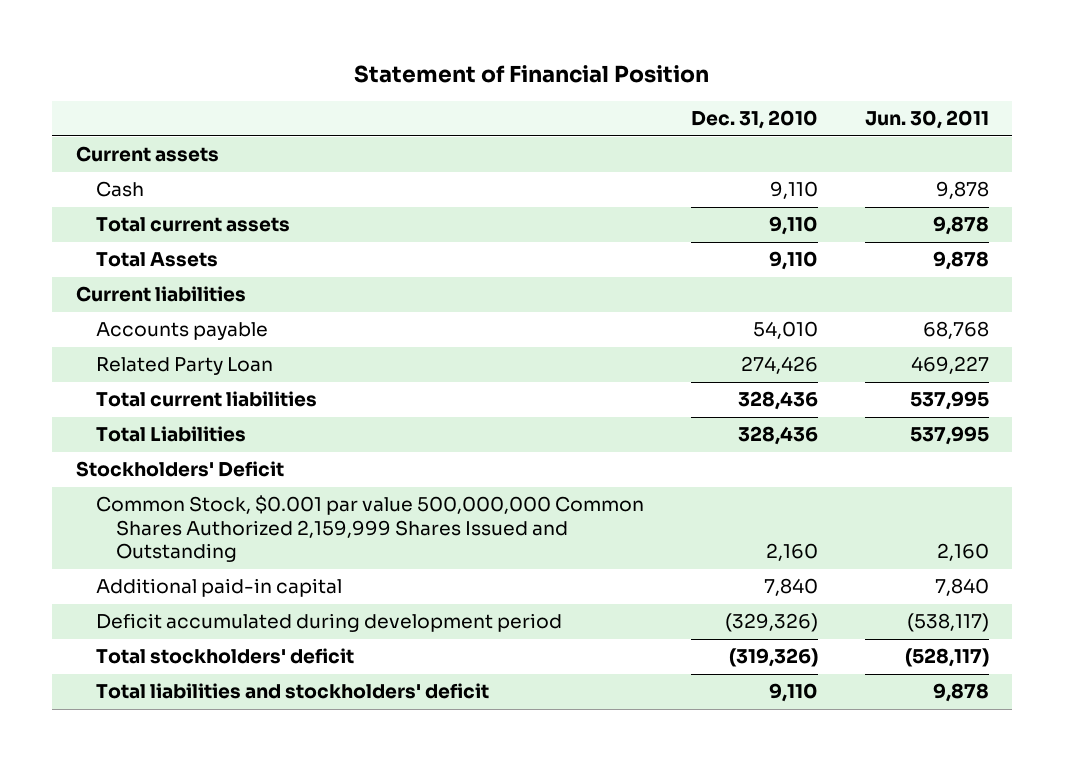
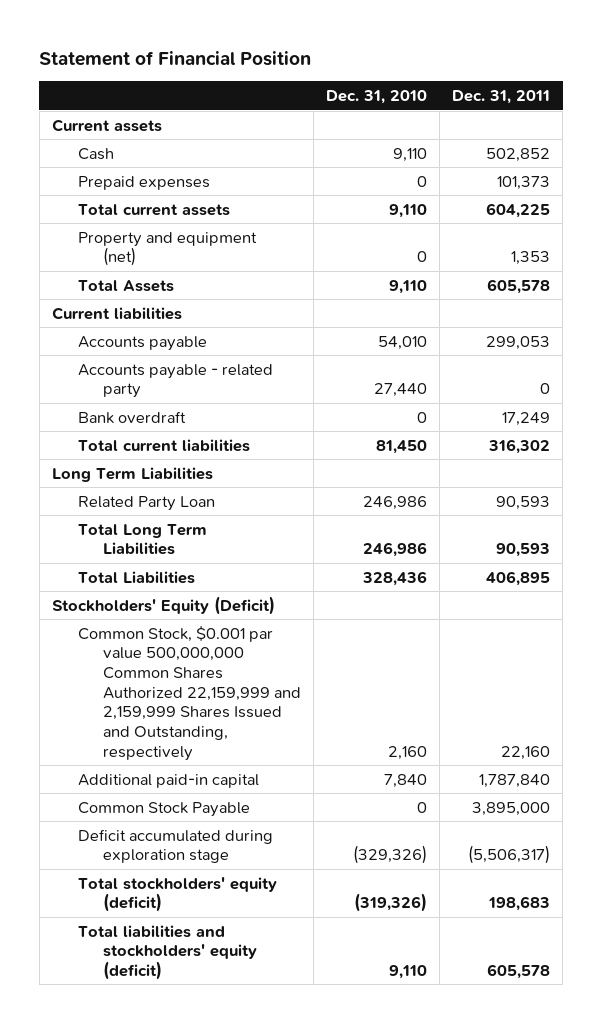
- | Dec. 31, 2010 | Jun. 30, 2011
+ | Dec. 31, 2010 | Dec. 31, 2011
+ Prepaid expenses | 0 | 101,373
+ Property and equipment (net) | 0 | 1,353
- Related Party Loan | 274,426 | 469,227
- Total current liabilities | 328,436 | 537,995
+ Accounts payable - related party | 27,440 | 0
+ Bank overdraft | 0 | 17,249
+ Total current liabilities | 81,450 | 316,302
+ Long Term Liabilities
+ Related Party Loan | 246,986 | 90,593
+ Total Long Term Liabilities | 246,986 | 90,593
- Stockholders' Deficit
- Common Stock, $0.001 par value 500,000,000 Common Shares Authorized 2,159,999 Shares Issued and Outstanding | 2,160 | 2,160
+ Stockholders' Equity (Deficit)
+ Common Stock, $0.001 par value 500,000,000 Common Shares Authorized 22,159,999 and 2,159,999 Shares Issued and Outstanding, respectively | 2,160 | 22,160
- Deficit accumulated during development period | (329,326) | (538,117)
- Total stockholders' deficit | (319,326) | (528,117)
- Total liabilities and stockholders' deficit | 9,110 | 9,878
+ Common Stock Payable | 0 | 3,895,000
+ Deficit accumulated during exploration stage | (329,326) | (5,506,317)
+ Total stockholders' equity (deficit) | (319,326) | 198,683
+ Total liabilities and stockholders' equity (deficit) | 9,110 | 605,578

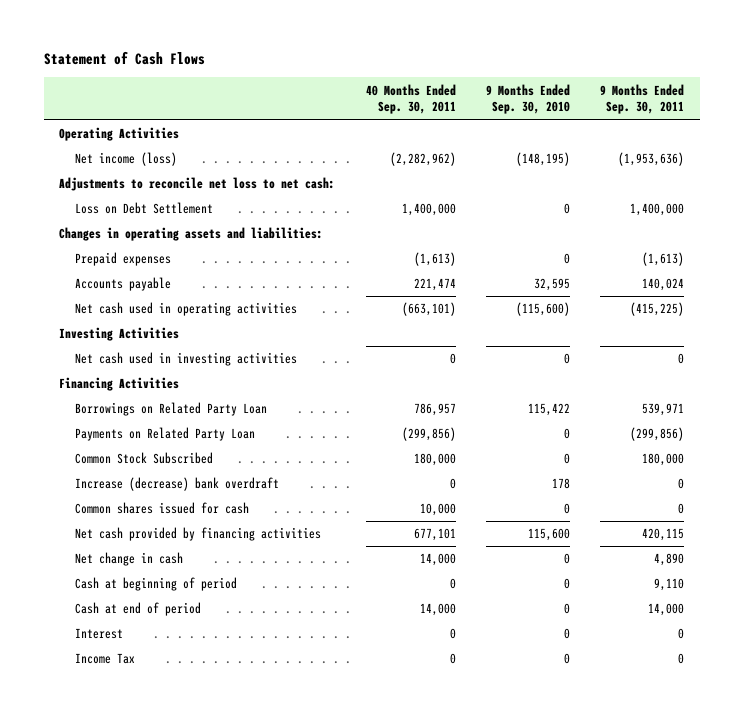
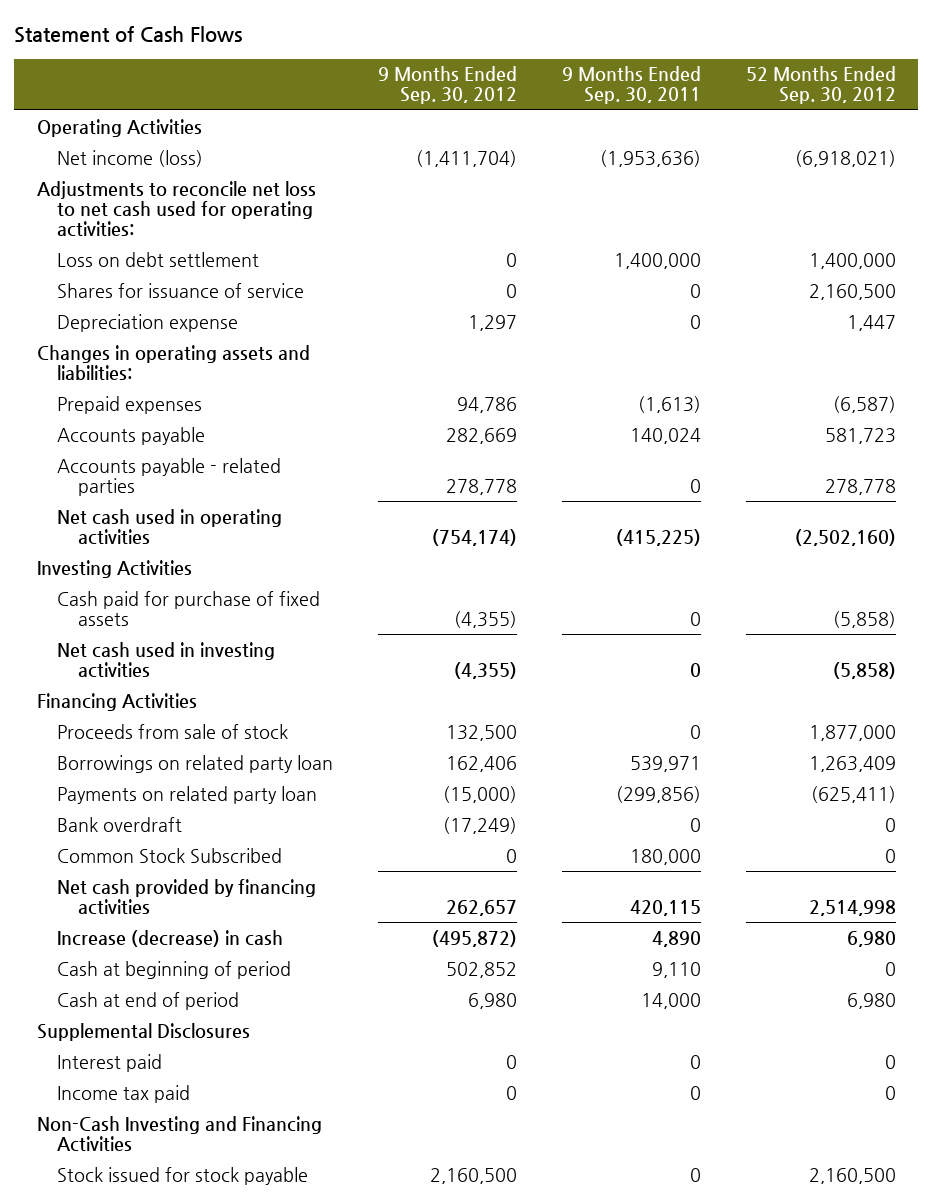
- | 40 Months Ended Sep. 30, 2011 | 9 Months Ended Sep. 30, 2010 | 9 Months Ended Sep. 30, 2011
+ | 9 Months Ended Sep. 30, 2012 | 9 Months Ended Sep. 30, 2011 | 52 Months Ended Sep. 30, 2012
- Adjustments to reconcile net loss to net cash:
- Loss on Debt Settlement | 1,400,000 | 0 | 1,400,000
+ Adjustments to reconcile net loss to net cash used for operating activities:
+ Loss on debt settlement | 0 | 1,400,000 | 1,400,000
+ Shares for issuance of service | 0 | 0 | 2,160,500
+ Depreciation expense | 1,297 | 0 | 1,447
+ Accounts payable - related parties | 278,778 | 0 | 278,778
+ Cash paid for purchase of fixed assets | (4,355) | 0 | (5,858)
- Borrowings on Related Party Loan | 786,957 | 115,422 | 539,971
- Payments on Related Party Loan | (299,856) | 0 | (299,856)
+ Proceeds from sale of stock | 132,500 | 0 | 1,877,000
+ Borrowings on related party loan | 162,406 | 539,971 | 1,263,409
+ Payments on related party loan | (15,000) | (299,856) | (625,411)
+ Bank overdraft | (17,249) | 0 | 0
- Increase (decrease) bank overdraft | 0 | 178 | 0
- Common shares issued for cash | 10,000 | 0 | 0
- Net change in cash | 14,000 | 0 | 4,890
+ Increase (decrease) in cash | (495,872) | 4,890 | 6,980
- Interest | 0 | 0 | 0
- Income Tax | 0 | 0 | 0
+ Supplemental Disclosures
+ Interest paid | 0 | 0 | 0
+ Income tax paid | 0 | 0 | 0
+ Non-Cash Investing and Financing Activities
+ Stock issued for stock payable | 2,160,500 | 0 | 2,160,500

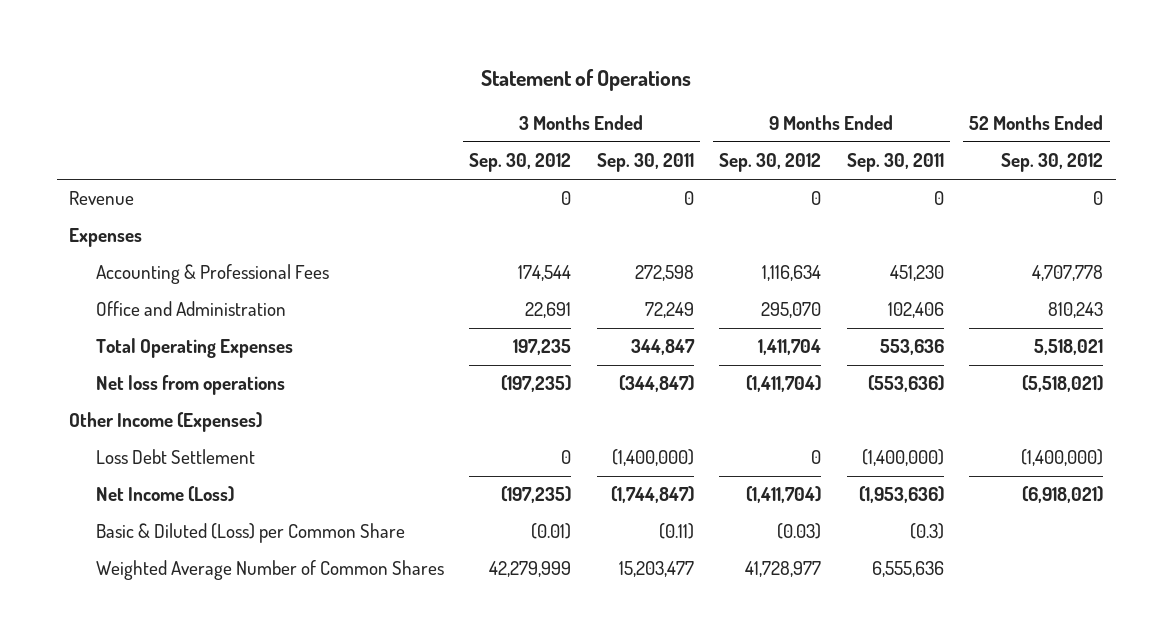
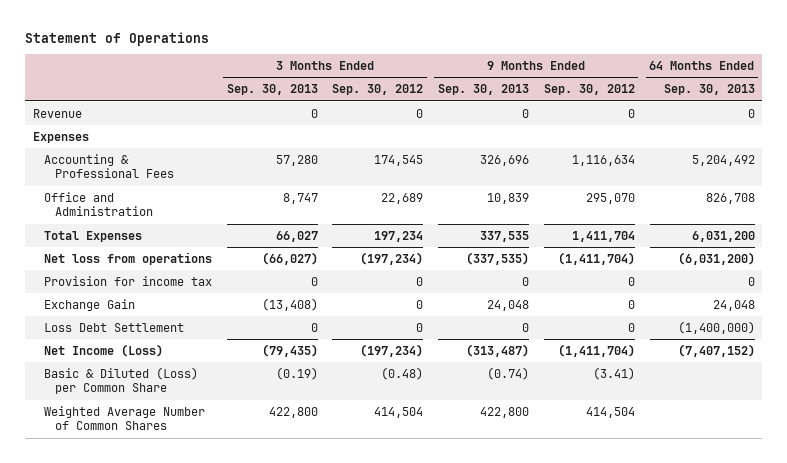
- | 3 Months Ended Sep. 30, 2012 | 3 Months Ended Sep. 30, 2011 | 9 Months Ended Sep. 30, 2012 | 9 Months Ended Sep. 30, 2011 | 52 Months Ended Sep. 30, 2012
+ | 3 Months Ended Sep. 30, 2013 | 3 Months Ended Sep. 30, 2012 | 9 Months Ended Sep. 30, 2013 | 9 Months Ended Sep. 30, 2012 | 64 Months Ended Sep. 30, 2013
- Accounting & Professional Fees | 174,544 | 272,598 | 1,116,634 | 451,230 | 4,707,778
- Office and Administration | 22,691 | 72,249 | 295,070 | 102,406 | 810,243
- Total Operating Expenses | 197,235 | 344,847 | 1,411,704 | 553,636 | 5,518,021
- Net loss from operations | (197,235) | (344,847) | (1,411,704) | (553,636) | (5,518,021)
- Other Income (Expenses)
+ Accounting & Professional Fees | 57,280 | 174,545 | 326,696 | 1,116,634 | 5,204,492
+ Office and Administration | 8,747 | 22,689 | 10,839 | 295,070 | 826,708
+ Total Expenses | 66,027 | 197,234 | 337,535 | 1,411,704 | 6,031,200
+ Net loss from operations | (66,027) | (197,234) | (337,535) | (1,411,704) | (6,031,200)
+ Provision for income tax | 0 | 0 | 0 | 0 | 0
+ Exchange Gain | (13,408) | 0 | 24,048 | 0 | 24,048
- Net Income (Loss) | (197,235) | (1,744,847) | (1,411,704) | (1,953,636) | (6,918,021)
- Basic & Diluted (Loss) per Common Share | (0.01) | (0.11) | (0.03) | (0.3) |
- Weighted Average Number of Common Shares | 42,279,999 | 15,203,477 | 41,728,977 | 6,555,636 |
+ Net Income (Loss) | (79,435) | (197,234) | (313,487) | (1,411,704) | (7,407,152)
+ Basic & Diluted (Loss) per Common Share | (0.19) | (0.48) | (0.74) | (3.41) |
+ Weighted Average Number of Common Shares | 422,800 | 414,504 | 422,800 | 414,504 |

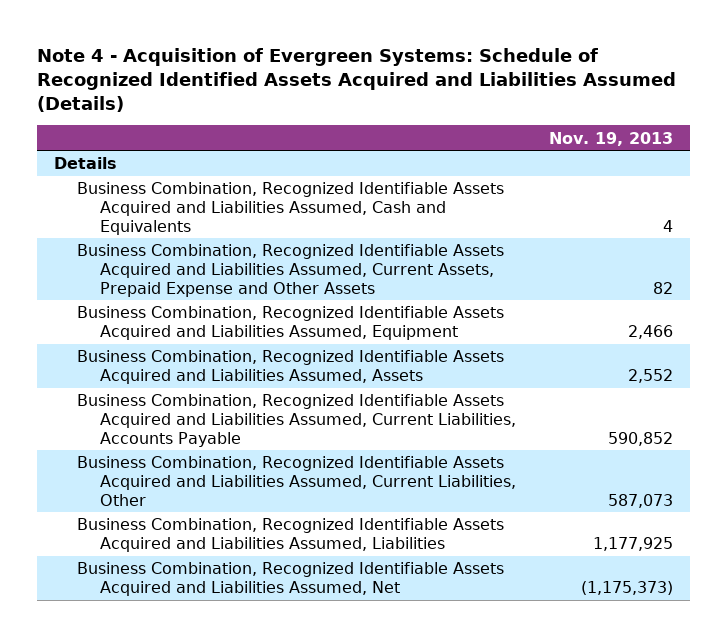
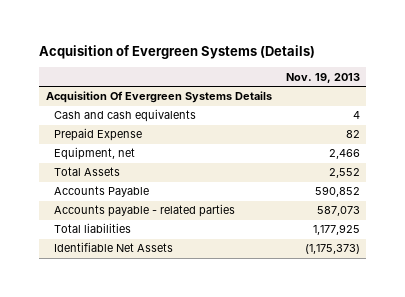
- Note 4 - Acquisition of Evergreen Systems: Schedule of Recognized Identified Assets Acquired and Liabilities Assumed (Details)
+ Acquisition of Evergreen Systems (Details)
- Details
- Business Combination, Recognized Identifiable Assets Acquired and Liabilities Assumed, Cash and Equivalents | 4
- Business Combination, Recognized Identifiable Assets Acquired and Liabilities Assumed, Current Assets, Prepaid Expense and Other Assets | 82
- Business Combination, Recognized Identifiable Assets Acquired and Liabilities Assumed, Equipment | 2,466
- Business Combination, Recognized Identifiable Assets Acquired and Liabilities Assumed, Assets | 2,552
- Business Combination, Recognized Identifiable Assets Acquired and Liabilities Assumed, Current Liabilities, Accounts Payable | 590,852
- Business Combination, Recognized Identifiable Assets Acquired and Liabilities Assumed, Current Liabilities, Other | 587,073
- Business Combination, Recognized Identifiable Assets Acquired and Liabilities Assumed, Liabilities | 1,177,925
- Business Combination, Recognized Identifiable Assets Acquired and Liabilities Assumed, Net | (1,175,373)
+ Acquisition Of Evergreen Systems Details
+ Cash and cash equivalents | 4
+ Prepaid Expense | 82
+ Equipment, net | 2,466
+ Total Assets | 2,552
+ Accounts Payable | 590,852
+ Accounts payable - related parties | 587,073
+ Total liabilities | 1,177,925
+ Identifiable Net Assets | (1,175,373)

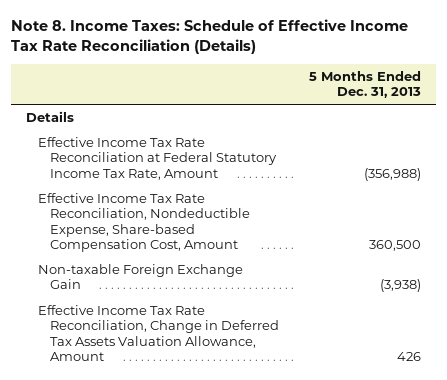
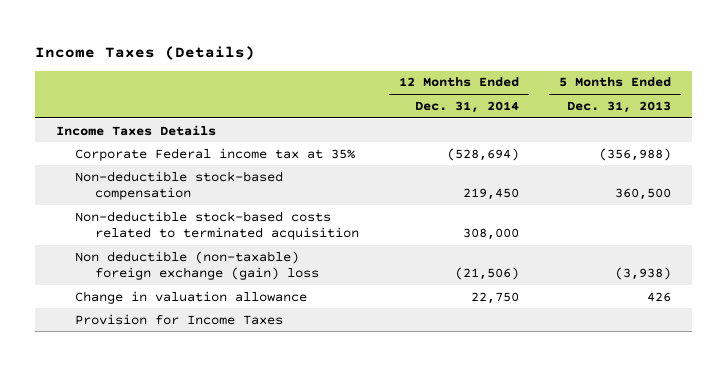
- Note 8. Income Taxes: Schedule of Effective Income Tax Rate Reconciliation (Details)
+ Income Taxes (Details)
- | 5 Months Ended Dec. 31, 2013
+ | 12 Months Ended Dec. 31, 2014 | 5 Months Ended Dec. 31, 2013
- Details
- Effective Income Tax Rate Reconciliation at Federal Statutory Income Tax Rate, Amount | (356,988)
- Effective Income Tax Rate Reconciliation, Nondeductible Expense, Share-based Compensation Cost, Amount | 360,500
- Non-taxable Foreign Exchange Gain | (3,938)
- Effective Income Tax Rate Reconciliation, Change in Deferred Tax Assets Valuation Allowance, Amount | 426
+ Income Taxes Details
+ Corporate Federal income tax at 35% | (528,694) | (356,988)
+ Non-deductible stock-based compensation | 219,450 | 360,500
+ Non-deductible stock-based costs related to terminated acquisition | 308,000 |
+ Non deductible (non-taxable) foreign exchange (gain) loss | (21,506) | (3,938)
+ Change in valuation allowance | 22,750 | 426
+ Provision for Income Taxes

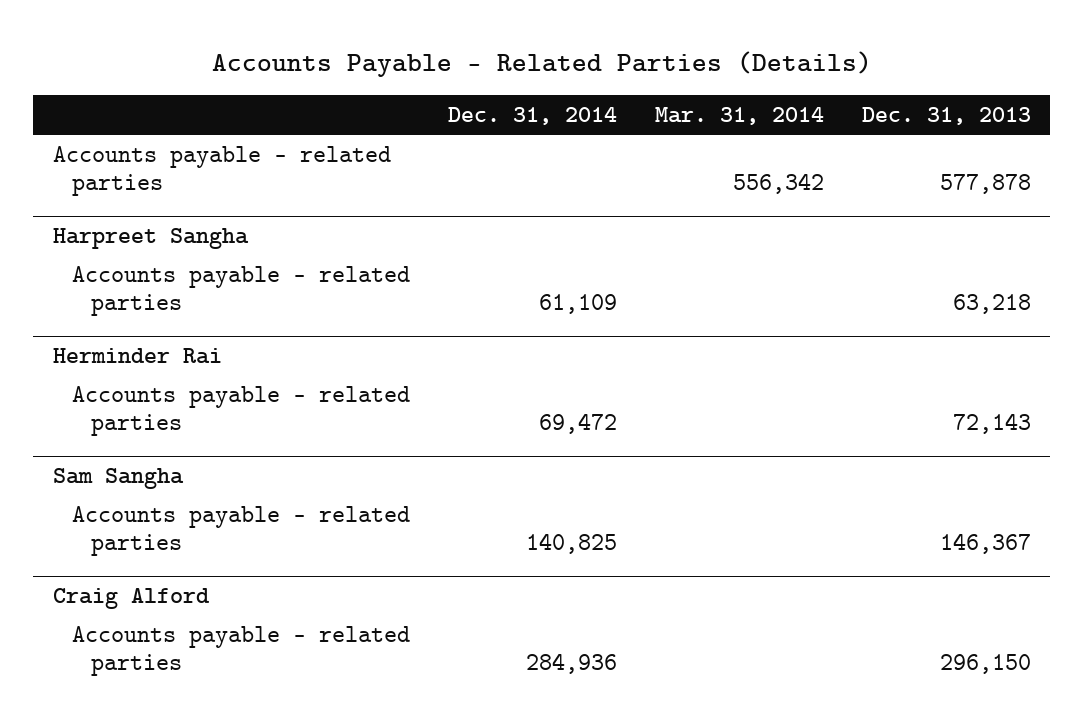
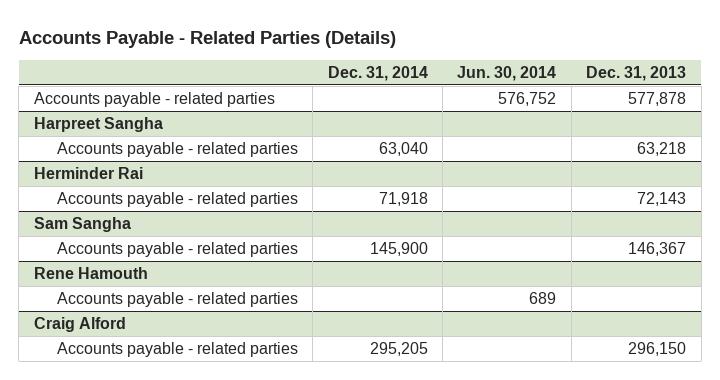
- | Dec. 31, 2014 | Mar. 31, 2014 | Dec. 31, 2013
+ | Dec. 31, 2014 | Jun. 30, 2014 | Dec. 31, 2013
@ Harpreet Sangha
- Accounts payable - related parties | 61,109 | | 63,218
+ Accounts payable - related parties | 63,040 | | 63,218
@ Herminder Rai
- Accounts payable - related parties | 69,472 | | 72,143
+ Accounts payable - related parties | 71,918 | | 72,143
@ Sam Sangha
- Accounts payable - related parties | 140,825 | | 146,367
+ Accounts payable - related parties | 145,900 | | 146,367
+ Rene Hamouth
+ Accounts payable - related parties | | 689 |
@ Craig Alford
- Accounts payable - related parties | 284,936 | | 296,150
+ Accounts payable - related parties | 295,205 | | 296,150

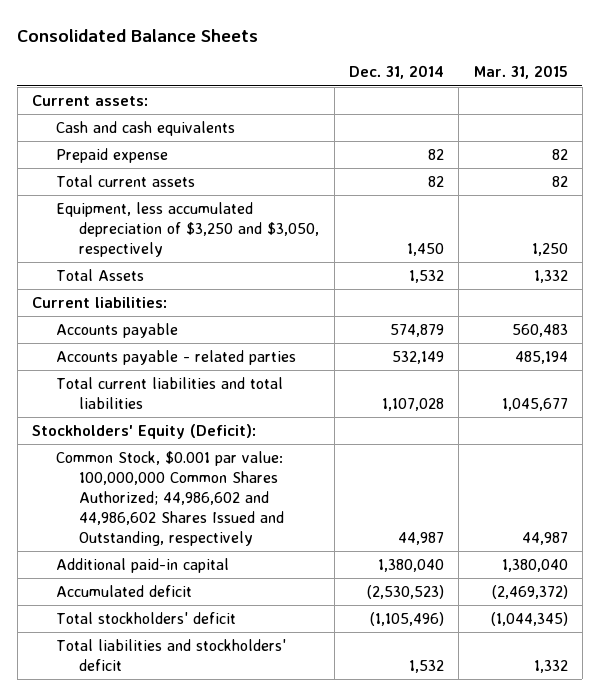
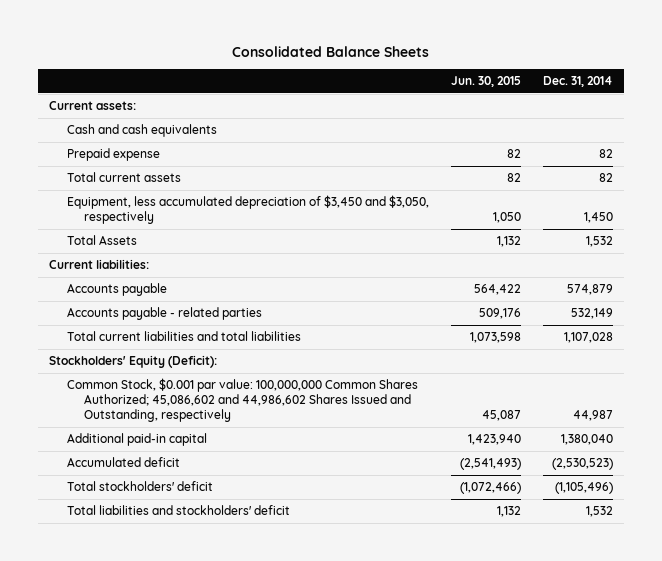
- | Dec. 31, 2014 | Mar. 31, 2015
+ | Jun. 30, 2015 | Dec. 31, 2014
- Equipment, less accumulated depreciation of $3,250 and $3,050, respectively | 1,450 | 1,250
+ Equipment, less accumulated depreciation of $3,450 and $3,050, respectively | 1,050 | 1,450
- Common Stock, $0.001 par value: 100,000,000 Common Shares Authorized; 44,986,602 and 44,986,602 Shares Issued and Outstanding, respectively | 44,987 | 44,987
+ Common Stock, $0.001 par value: 100,000,000 Common Shares Authorized; 45,086,602 and 44,986,602 Shares Issued and Outstanding, respectively | 45,087 | 44,987

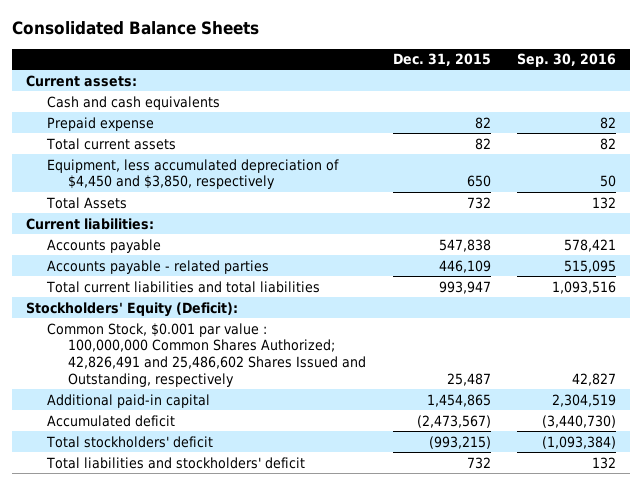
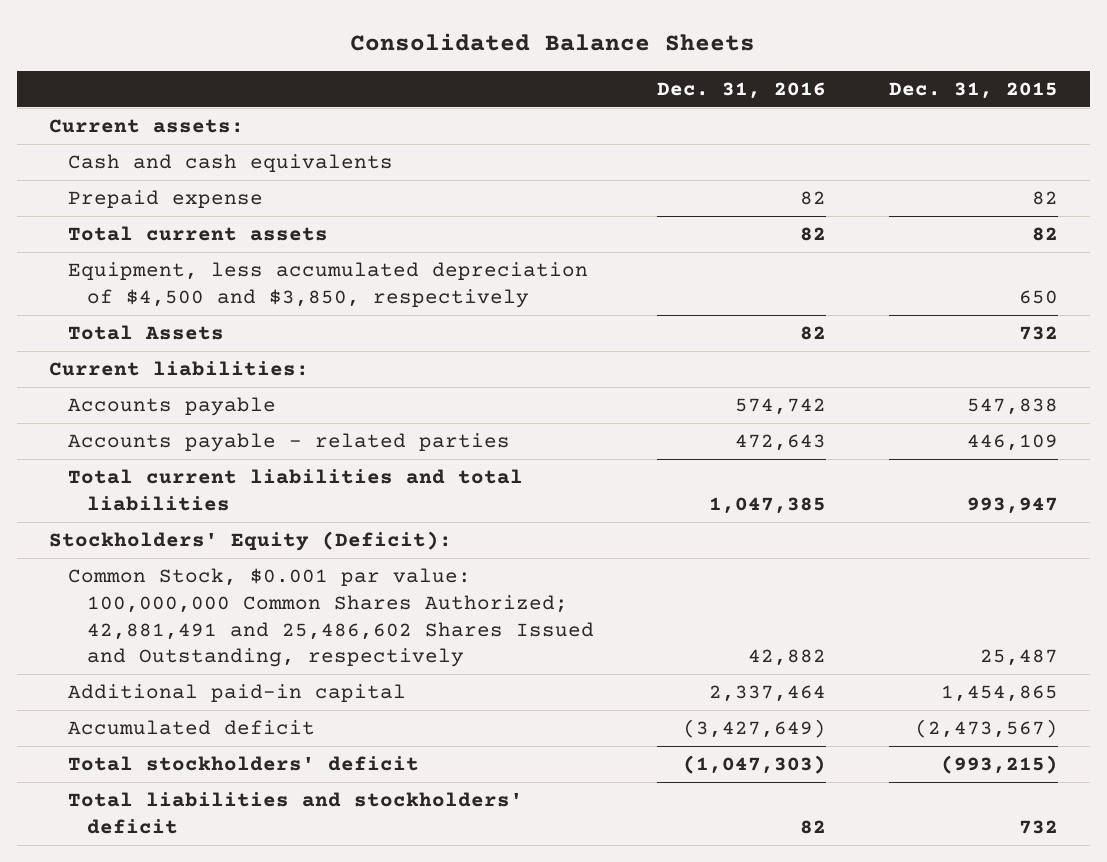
- | Dec. 31, 2015 | Sep. 30, 2016
+ | Dec. 31, 2016 | Dec. 31, 2015
- Equipment, less accumulated depreciation of $4,450 and $3,850, respectively | 650 | 50
+ Equipment, less accumulated depreciation of $4,500 and $3,850, respectively | | 650
- Common Stock, $0.001 par value : 100,000,000 Common Shares Authorized; 42,826,491 and 25,486,602 Shares Issued and Outstanding, respectively | 25,487 | 42,827
+ Common Stock, $0.001 par value: 100,000,000 Common Shares Authorized; 42,881,491 and 25,486,602 Shares Issued and Outstanding, respectively | 42,882 | 25,487

